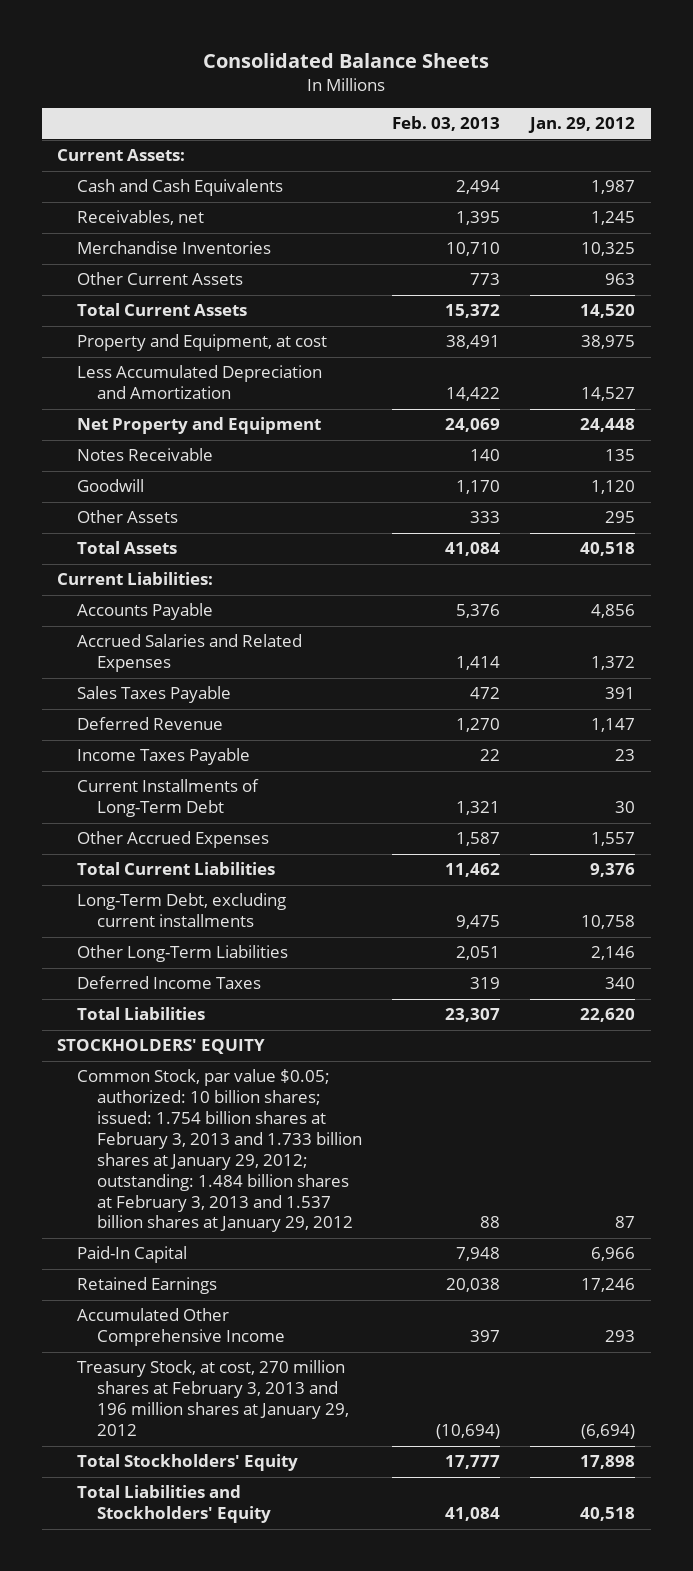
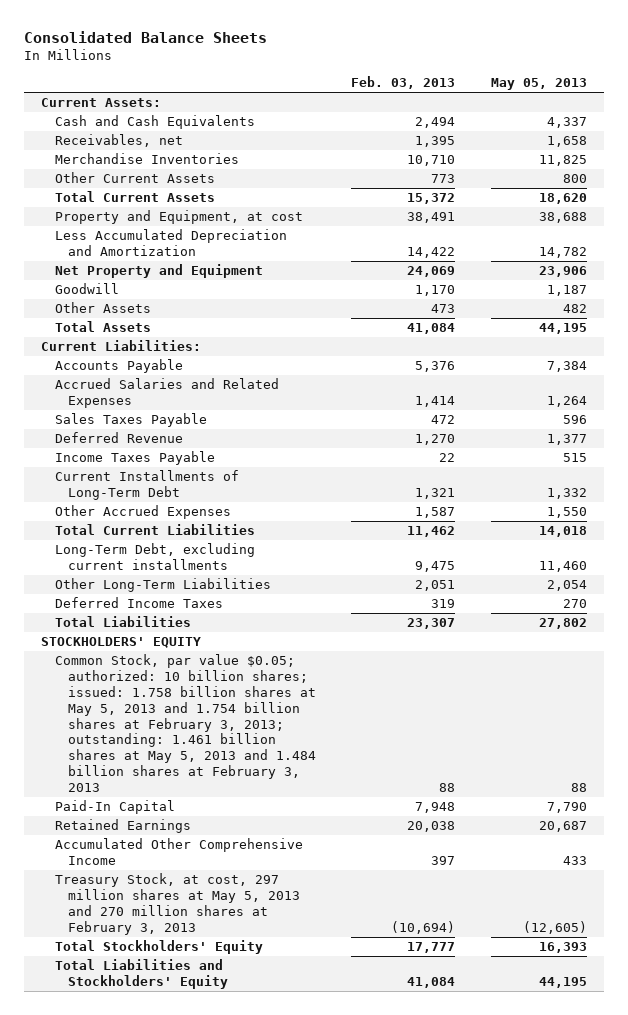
- | Feb. 03, 2013 | Jan. 29, 2012
+ | Feb. 03, 2013 | May 05, 2013
- Notes Receivable | 140 | 135
- Other Assets | 333 | 295
+ Other Assets | 473 | 482
- Common Stock, par value $0.05; authorized: 10 billion shares; issued: 1.754 billion shares at February 3, 2013 and 1.733 billion shares at January 29, 2012; outstanding: 1.484 billion shares at February 3, 2013 and 1.537 billion shares at January 29, 2012 | 88 | 87
+ Common Stock, par value $0.05; authorized: 10 billion shares; issued: 1.758 billion shares at May 5, 2013 and 1.754 billion shares at February 3, 2013; outstanding: 1.461 billion shares at May 5, 2013 and 1.484 billion shares at February 3, 2013 | 88 | 88
- Treasury Stock, at cost, 270 million shares at February 3, 2013 and 196 million shares at January 29, 2012 | (10,694) | (6,694)
+ Treasury Stock, at cost, 297 million shares at May 5, 2013 and 270 million shares at February 3, 2013 | (10,694) | (12,605)

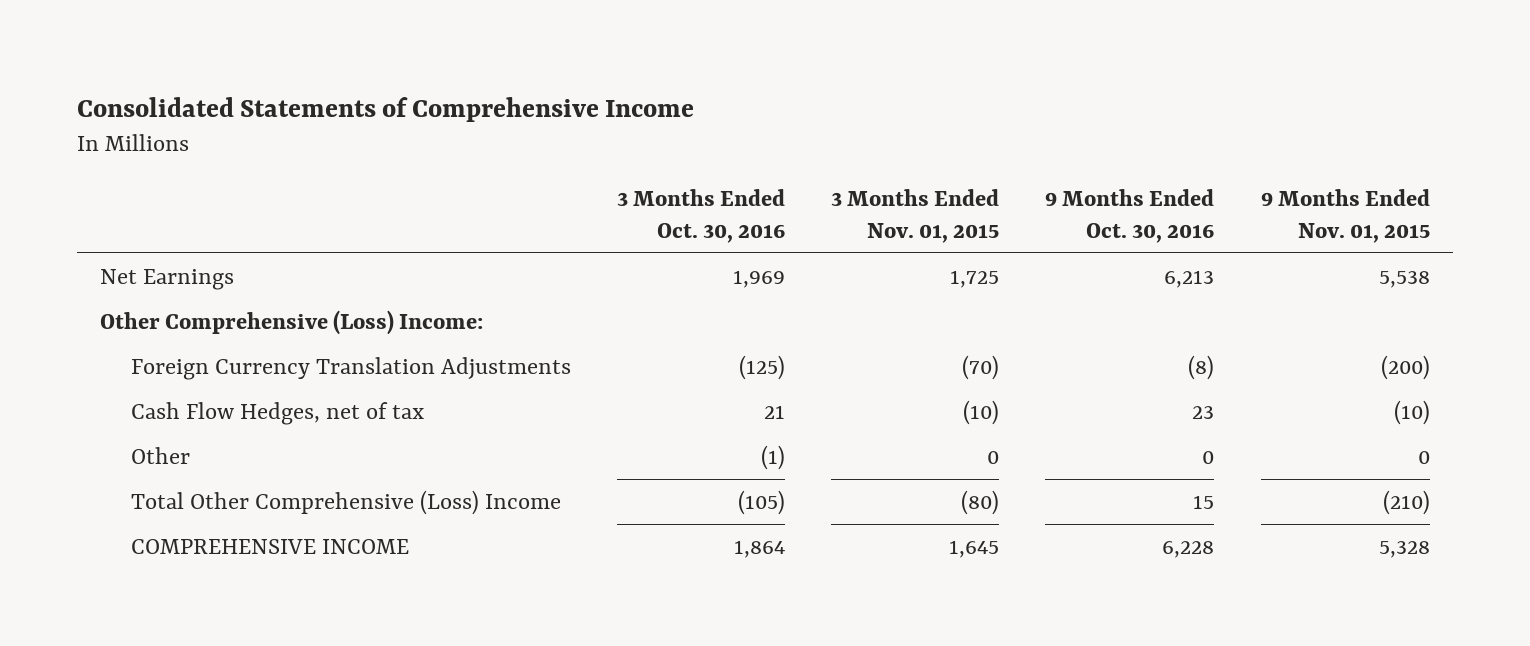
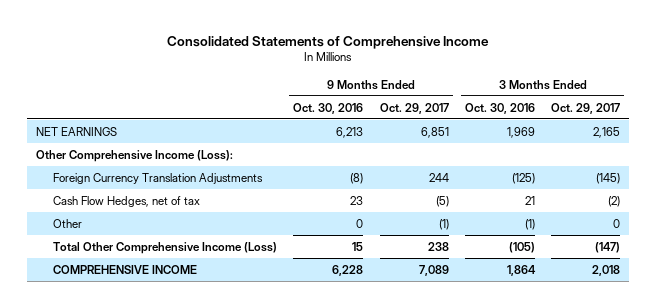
- | 3 Months Ended Oct. 30, 2016 | 3 Months Ended Nov. 01, 2015 | 9 Months Ended Oct. 30, 2016 | 9 Months Ended Nov. 01, 2015
+ | 9 Months Ended Oct. 30, 2016 | 9 Months Ended Oct. 29, 2017 | 3 Months Ended Oct. 30, 2016 | 3 Months Ended Oct. 29, 2017
- Net Earnings | 1,969 | 1,725 | 6,213 | 5,538
- Other Comprehensive (Loss) Income:
+ NET EARNINGS | 6,213 | 6,851 | 1,969 | 2,165
+ Other Comprehensive Income (Loss):
- Total Other Comprehensive (Loss) Income | (105) | (80) | 15 | (210)
+ Total Other Comprehensive Income (Loss) | 15 | 238 | (105) | (147)

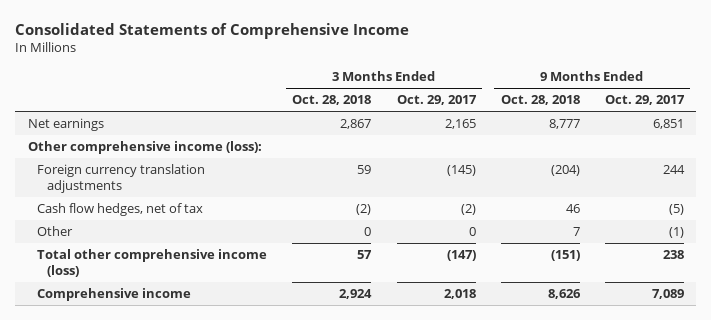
- | 9 Months Ended Oct. 30, 2016 | 9 Months Ended Oct. 29, 2017 | 3 Months Ended Oct. 30, 2016 | 3 Months Ended Oct. 29, 2017
+ | 3 Months Ended Oct. 28, 2018 | 3 Months Ended Oct. 29, 2017 | 9 Months Ended Oct. 28, 2018 | 9 Months Ended Oct. 29, 2017
- NET EARNINGS | 6,213 | 6,851 | 1,969 | 2,165
- Other Comprehensive Income (Loss):
- Foreign Currency Translation Adjustments | (8) | 244 | (125) | (145)
- Cash Flow Hedges, net of tax | 23 | (5) | 21 | (2)
+ Net earnings | 2,867 | 2,165 | 8,777 | 6,851
+ Other comprehensive income (loss):
+ Foreign currency translation adjustments | 59 | (145) | (204) | 244
+ Cash flow hedges, net of tax | (2) | (2) | 46 | (5)
- Total Other Comprehensive Income (Loss) | 15 | 238 | (105) | (147)
- COMPREHENSIVE INCOME | 6,228 | 7,089 | 1,864 | 2,018
+ Total other comprehensive income (loss) | 57 | (147) | (151) | 238
+ Comprehensive income | 2,924 | 2,018 | 8,626 | 7,089

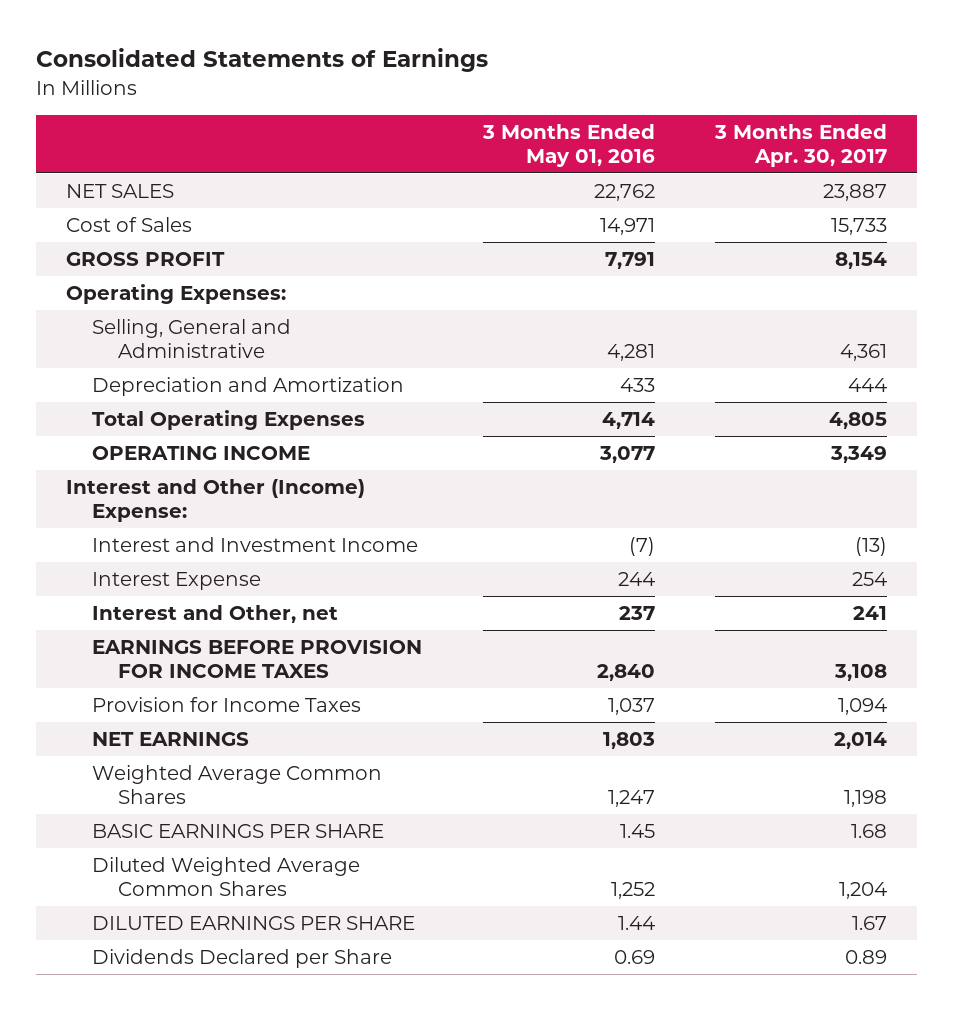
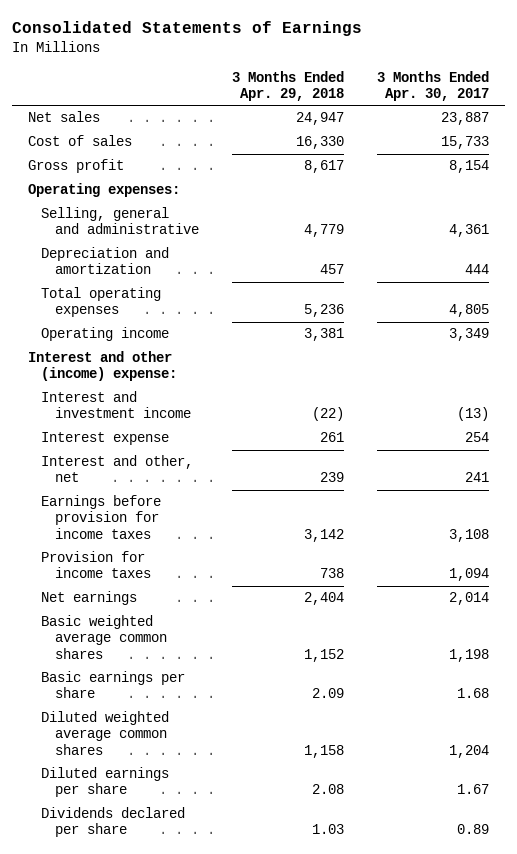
- | 3 Months Ended May 01, 2016 | 3 Months Ended Apr. 30, 2017
+ | 3 Months Ended Apr. 29, 2018 | 3 Months Ended Apr. 30, 2017
- NET SALES | 22,762 | 23,887
- Cost of Sales | 14,971 | 15,733
- GROSS PROFIT | 7,791 | 8,154
- Operating Expenses:
- Selling, General and Administrative | 4,281 | 4,361
- Depreciation and Amortization | 433 | 444
- Total Operating Expenses | 4,714 | 4,805
- OPERATING INCOME | 3,077 | 3,349
- Interest and Other (Income) Expense:
- Interest and Investment Income | (7) | (13)
- Interest Expense | 244 | 254
- Interest and Other, net | 237 | 241
- EARNINGS BEFORE PROVISION FOR INCOME TAXES | 2,840 | 3,108
- Provision for Income Taxes | 1,037 | 1,094
- NET EARNINGS | 1,803 | 2,014
- Weighted Average Common Shares | 1,247 | 1,198
- BASIC EARNINGS PER SHARE | 1.45 | 1.68
- Diluted Weighted Average Common Shares | 1,252 | 1,204
- DILUTED EARNINGS PER SHARE | 1.44 | 1.67
- Dividends Declared per Share | 0.69 | 0.89
+ Net sales | 24,947 | 23,887
+ Cost of sales | 16,330 | 15,733
+ Gross profit | 8,617 | 8,154
+ Operating expenses:
+ Selling, general and administrative | 4,779 | 4,361
+ Depreciation and amortization | 457 | 444
+ Total operating expenses | 5,236 | 4,805
+ Operating income | 3,381 | 3,349
+ Interest and other (income) expense:
+ Interest and investment income | (22) | (13)
+ Interest expense | 261 | 254
+ Interest and other, net | 239 | 241
+ Earnings before provision for income taxes | 3,142 | 3,108
+ Provision for income taxes | 738 | 1,094
+ Net earnings | 2,404 | 2,014
+ Basic weighted average common shares | 1,152 | 1,198
+ Basic earnings per share | 2.09 | 1.68
+ Diluted weighted average common shares | 1,158 | 1,204
+ Diluted earnings per share | 2.08 | 1.67
+ Dividends declared per share | 1.03 | 0.89

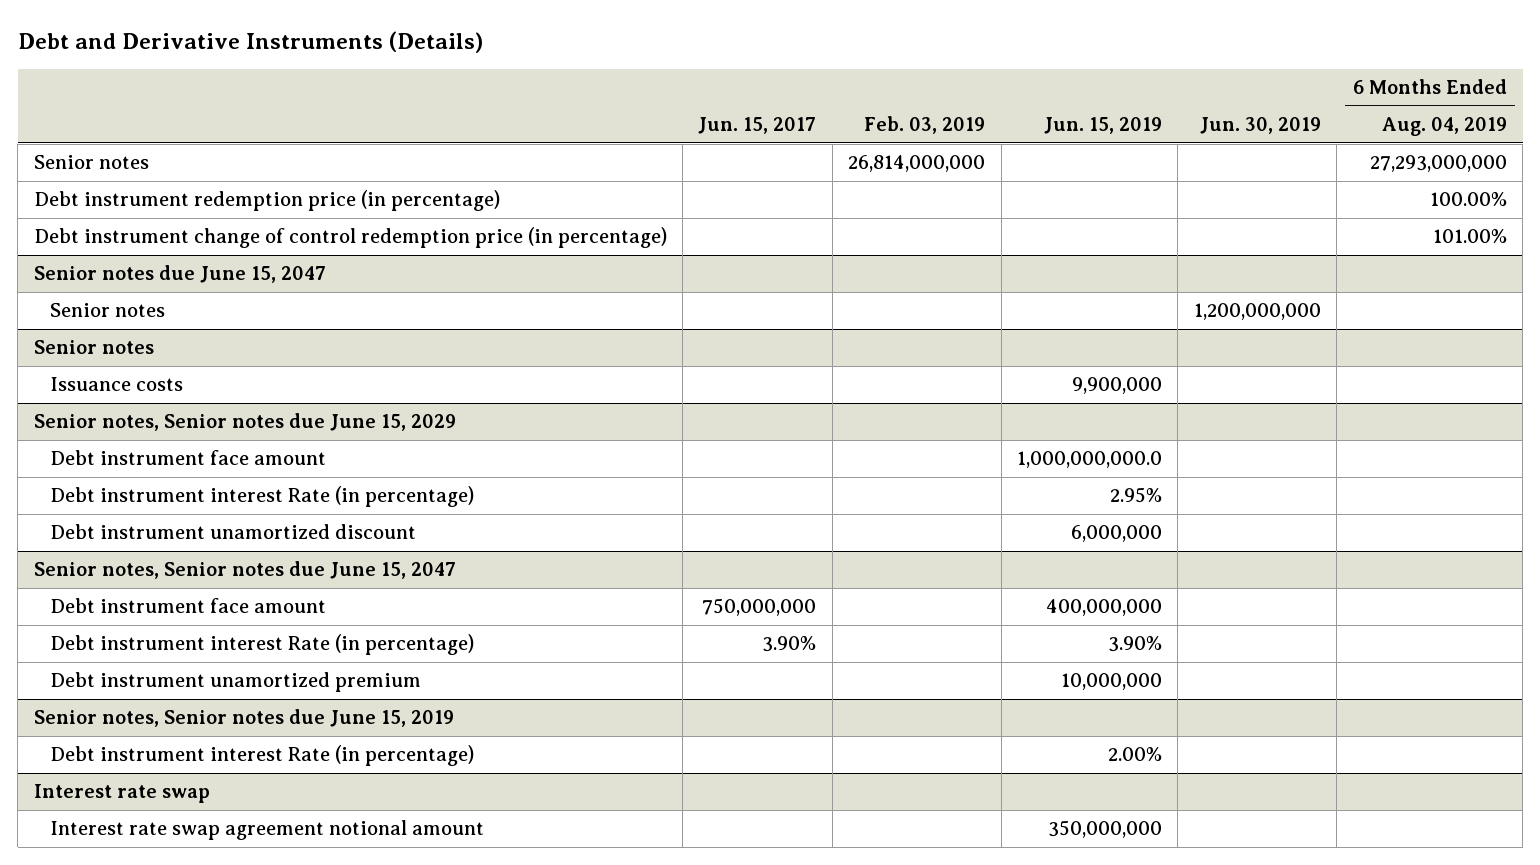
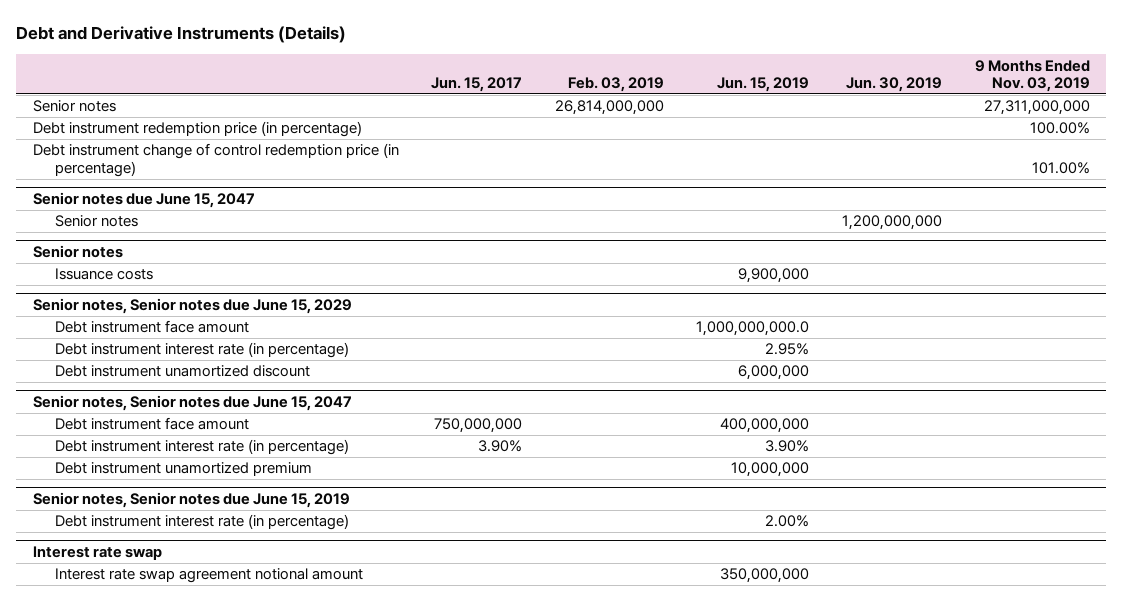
- | Jun. 15, 2017 | Feb. 03, 2019 | Jun. 15, 2019 | Jun. 30, 2019 | 6 Months Ended Aug. 04, 2019
+ | Jun. 15, 2017 | Feb. 03, 2019 | Jun. 15, 2019 | Jun. 30, 2019 | 9 Months Ended Nov. 03, 2019
@ Senior notes, Senior notes due June 15, 2029
- Debt instrument interest Rate (in percentage) | | | 2.95% | |
+ Debt instrument interest rate (in percentage) | | | 2.95% | |
@ Senior notes, Senior notes due June 15, 2047
- Debt instrument interest Rate (in percentage) | 3.90% | | 3.90% | |
+ Debt instrument interest rate (in percentage) | 3.90% | | 3.90% | |
@ Senior notes, Senior notes due June 15, 2019
- Debt instrument interest Rate (in percentage) | | | 2.00% | |
+ Debt instrument interest rate (in percentage) | | | 2.00% | |

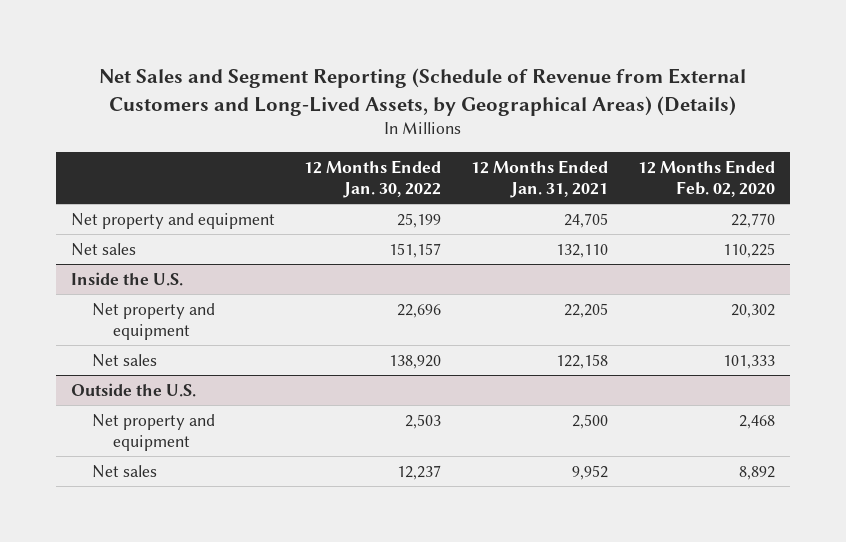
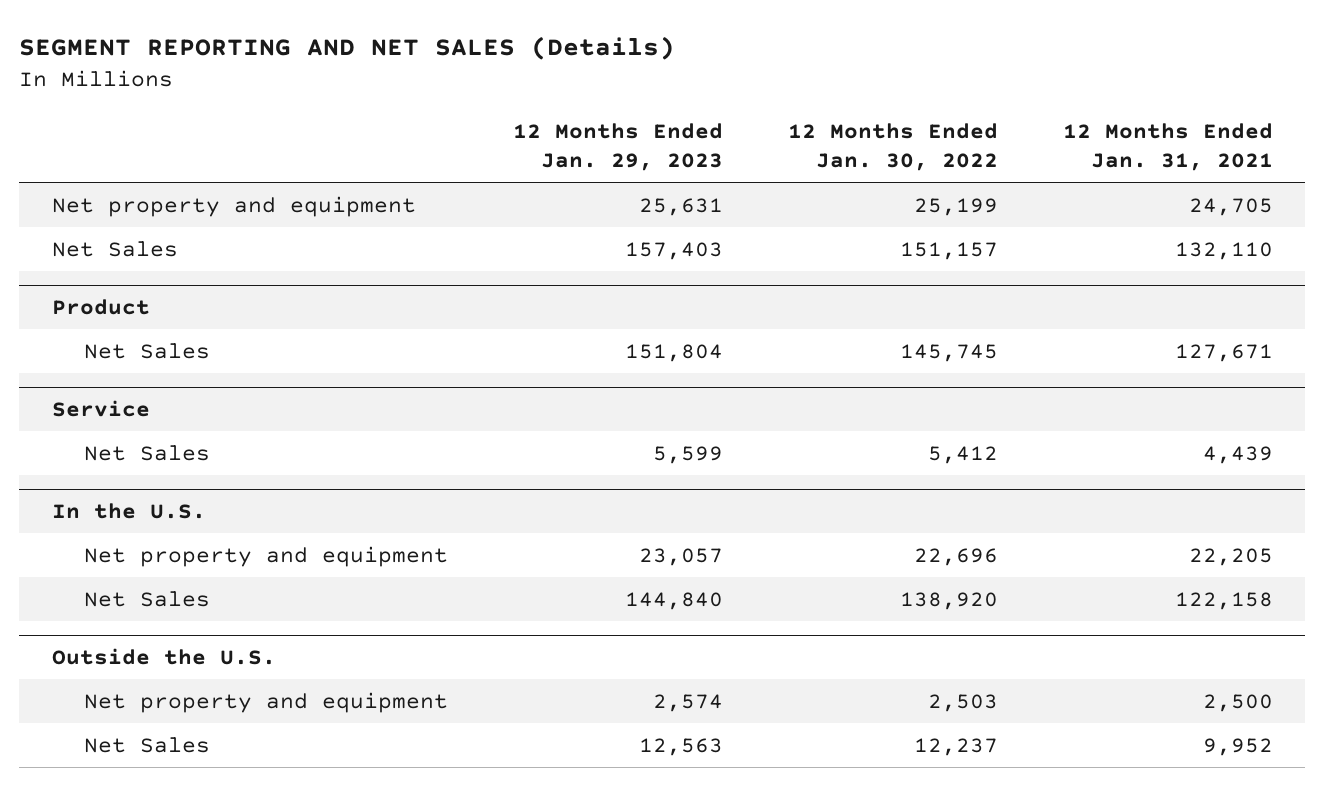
- Net Sales and Segment Reporting (Schedule of Revenue from External Customers and Long-Lived Assets, by Geographical Areas) (Details)
+ SEGMENT REPORTING AND NET SALES (Details)
- | 12 Months Ended Jan. 30, 2022 | 12 Months Ended Jan. 31, 2021 | 12 Months Ended Feb. 02, 2020
+ | 12 Months Ended Jan. 29, 2023 | 12 Months Ended Jan. 30, 2022 | 12 Months Ended Jan. 31, 2021
- Net sales | 151,157 | 132,110 | 110,225
- Inside the U.S.
+ Net Sales | 157,403 | 151,157 | 132,110
+ Product
+ Net Sales | 151,804 | 145,745 | 127,671
+ Service
+ Net Sales | 5,599 | 5,412 | 4,439
+ In the U.S.
- Net sales | 138,920 | 122,158 | 101,333
+ Net Sales | 144,840 | 138,920 | 122,158
@ Outside the U.S.
- Net sales | 12,237 | 9,952 | 8,892
+ Net Sales | 12,563 | 12,237 | 9,952

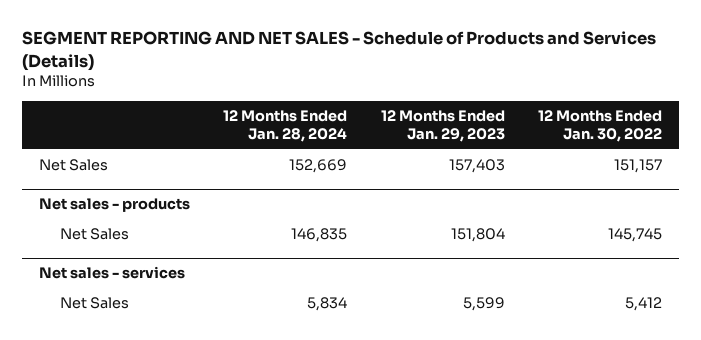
- SEGMENT REPORTING AND NET SALES (Details)
+ SEGMENT REPORTING AND NET SALES - Schedule of Products and Services (Details)
- | 12 Months Ended Jan. 29, 2023 | 12 Months Ended Jan. 30, 2022 | 12 Months Ended Jan. 31, 2021
+ | 12 Months Ended Jan. 28, 2024 | 12 Months Ended Jan. 29, 2023 | 12 Months Ended Jan. 30, 2022
- Net property and equipment | 25,631 | 25,199 | 24,705
- Product
+ Net sales - products
- Service
+ Net sales - services
- In the U.S.
- Net property and equipment | 23,057 | 22,696 | 22,205
- Net Sales | 144,840 | 138,920 | 122,158
- Outside the U.S.
- Net property and equipment | 2,574 | 2,503 | 2,500
- Net Sales | 12,563 | 12,237 | 9,952

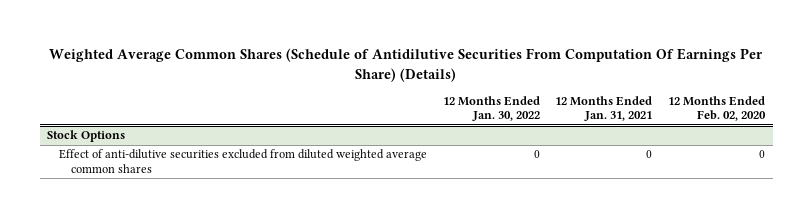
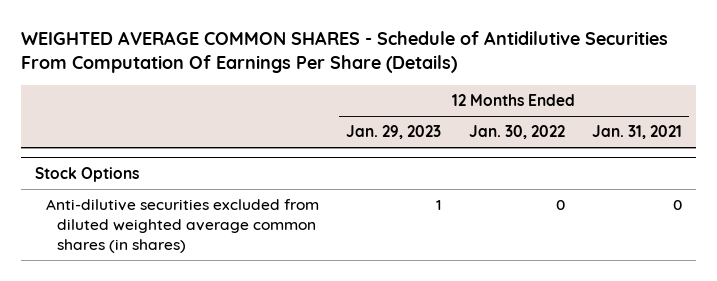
- Weighted Average Common Shares (Schedule of Antidilutive Securities From Computation Of Earnings Per Share) (Details)
+ WEIGHTED AVERAGE COMMON SHARES - Schedule of Antidilutive Securities From Computation Of Earnings Per Share (Details)
- | 12 Months Ended Jan. 30, 2022 | 12 Months Ended Jan. 31, 2021 | 12 Months Ended Feb. 02, 2020
+ | 12 Months Ended Jan. 29, 2023 | 12 Months Ended Jan. 30, 2022 | 12 Months Ended Jan. 31, 2021
@ Stock Options
- Effect of anti-dilutive securities excluded from diluted weighted average common shares | 0 | 0 | 0
+ Anti-dilutive securities excluded from diluted weighted average common shares (in shares) | 1 | 0 | 0

